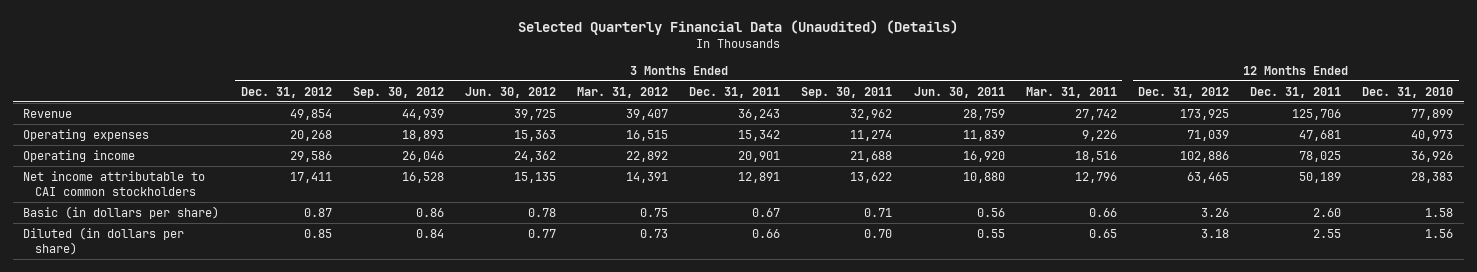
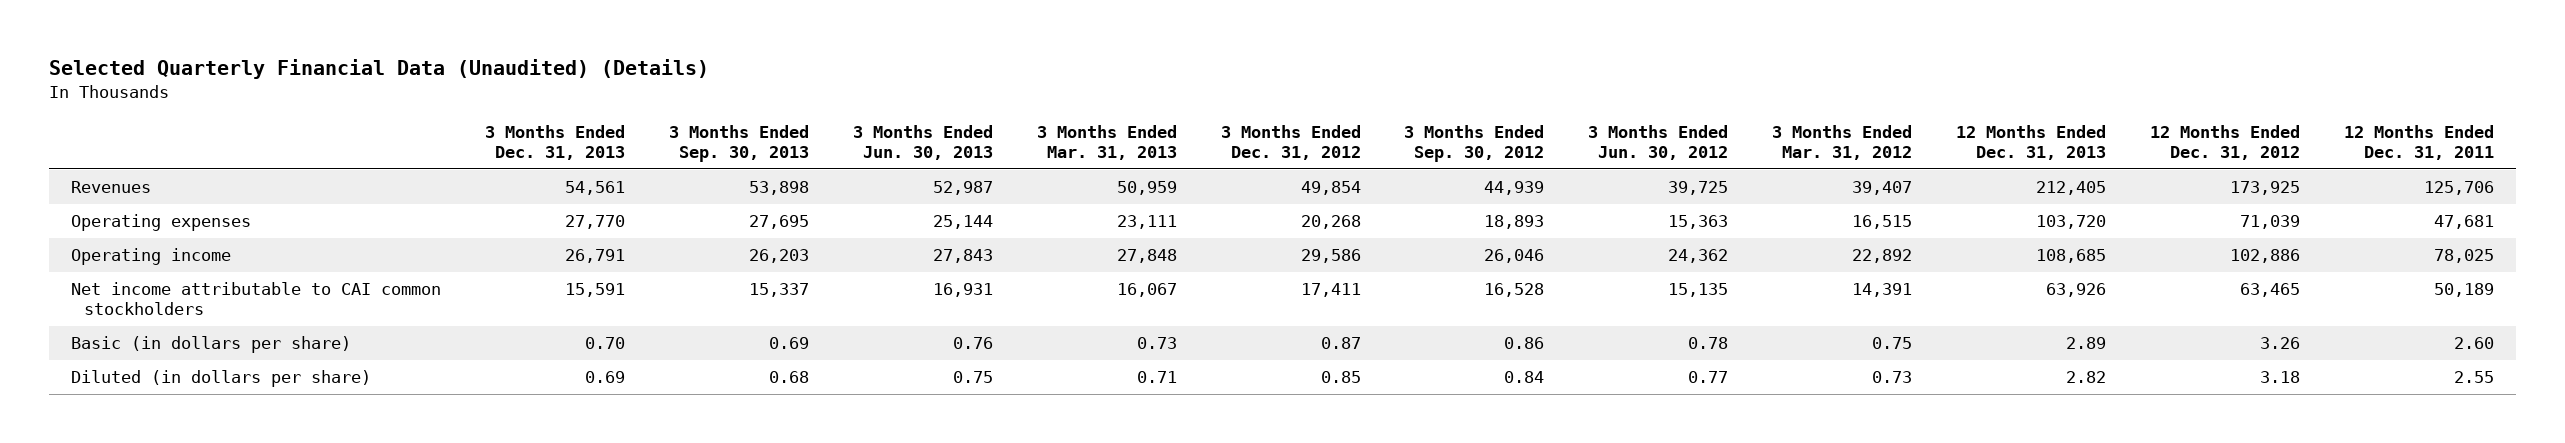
- | 3 Months Ended Dec. 31, 2012 | 3 Months Ended Sep. 30, 2012 | 3 Months Ended Jun. 30, 2012 | 3 Months Ended Mar. 31, 2012 | 3 Months Ended Dec. 31, 2011 | 3 Months Ended Sep. 30, 2011 | 3 Months Ended Jun. 30, 2011 | 3 Months Ended Mar. 31, 2011 | 12 Months Ended Dec. 31, 2012 | 12 Months Ended Dec. 31, 2011 | 12 Months Ended Dec. 31, 2010
+ | 3 Months Ended Dec. 31, 2013 | 3 Months Ended Sep. 30, 2013 | 3 Months Ended Jun. 30, 2013 | 3 Months Ended Mar. 31, 2013 | 3 Months Ended Dec. 31, 2012 | 3 Months Ended Sep. 30, 2012 | 3 Months Ended Jun. 30, 2012 | 3 Months Ended Mar. 31, 2012 | 12 Months Ended Dec. 31, 2013 | 12 Months Ended Dec. 31, 2012 | 12 Months Ended Dec. 31, 2011
- Revenue | 49,854 | 44,939 | 39,725 | 39,407 | 36,243 | 32,962 | 28,759 | 27,742 | 173,925 | 125,706 | 77,899
+ Revenues | 54,561 | 53,898 | 52,987 | 50,959 | 49,854 | 44,939 | 39,725 | 39,407 | 212,405 | 173,925 | 125,706

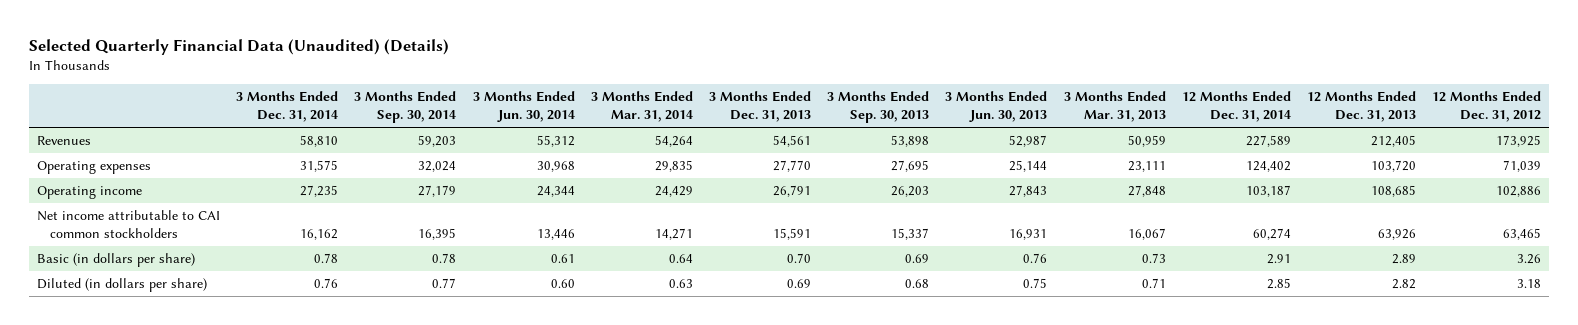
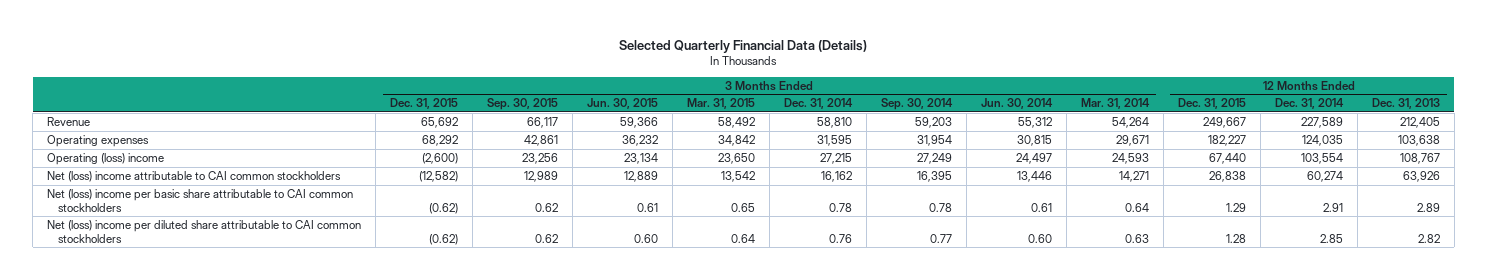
- Selected Quarterly Financial Data (Unaudited) (Details)
+ Selected Quarterly Financial Data (Details)
- | 3 Months Ended Dec. 31, 2014 | 3 Months Ended Sep. 30, 2014 | 3 Months Ended Jun. 30, 2014 | 3 Months Ended Mar. 31, 2014 | 3 Months Ended Dec. 31, 2013 | 3 Months Ended Sep. 30, 2013 | 3 Months Ended Jun. 30, 2013 | 3 Months Ended Mar. 31, 2013 | 12 Months Ended Dec. 31, 2014 | 12 Months Ended Dec. 31, 2013 | 12 Months Ended Dec. 31, 2012
+ | 3 Months Ended Dec. 31, 2015 | 3 Months Ended Sep. 30, 2015 | 3 Months Ended Jun. 30, 2015 | 3 Months Ended Mar. 31, 2015 | 3 Months Ended Dec. 31, 2014 | 3 Months Ended Sep. 30, 2014 | 3 Months Ended Jun. 30, 2014 | 3 Months Ended Mar. 31, 2014 | 12 Months Ended Dec. 31, 2015 | 12 Months Ended Dec. 31, 2014 | 12 Months Ended Dec. 31, 2013
- Revenues | 58,810 | 59,203 | 55,312 | 54,264 | 54,561 | 53,898 | 52,987 | 50,959 | 227,589 | 212,405 | 173,925
- Operating expenses | 31,575 | 32,024 | 30,968 | 29,835 | 27,770 | 27,695 | 25,144 | 23,111 | 124,402 | 103,720 | 71,039
- Operating income | 27,235 | 27,179 | 24,344 | 24,429 | 26,791 | 26,203 | 27,843 | 27,848 | 103,187 | 108,685 | 102,886
- Net income attributable to CAI common stockholders | 16,162 | 16,395 | 13,446 | 14,271 | 15,591 | 15,337 | 16,931 | 16,067 | 60,274 | 63,926 | 63,465
- Basic (in dollars per share) | 0.78 | 0.78 | 0.61 | 0.64 | 0.70 | 0.69 | 0.76 | 0.73 | 2.91 | 2.89 | 3.26
- Diluted (in dollars per share) | 0.76 | 0.77 | 0.60 | 0.63 | 0.69 | 0.68 | 0.75 | 0.71 | 2.85 | 2.82 | 3.18
+ Revenue | 65,692 | 66,117 | 59,366 | 58,492 | 58,810 | 59,203 | 55,312 | 54,264 | 249,667 | 227,589 | 212,405
+ Operating expenses | 68,292 | 42,861 | 36,232 | 34,842 | 31,595 | 31,954 | 30,815 | 29,671 | 182,227 | 124,035 | 103,638
+ Operating (loss) income | (2,600) | 23,256 | 23,134 | 23,650 | 27,215 | 27,249 | 24,497 | 24,593 | 67,440 | 103,554 | 108,767
+ Net (loss) income attributable to CAI common stockholders | (12,582) | 12,989 | 12,889 | 13,542 | 16,162 | 16,395 | 13,446 | 14,271 | 26,838 | 60,274 | 63,926
+ Net (loss) income per basic share attributable to CAI common stockholders | (0.62) | 0.62 | 0.61 | 0.65 | 0.78 | 0.78 | 0.61 | 0.64 | 1.29 | 2.91 | 2.89
+ Net (loss) income per diluted share attributable to CAI common stockholders | (0.62) | 0.62 | 0.60 | 0.64 | 0.76 | 0.77 | 0.60 | 0.63 | 1.28 | 2.85 | 2.82

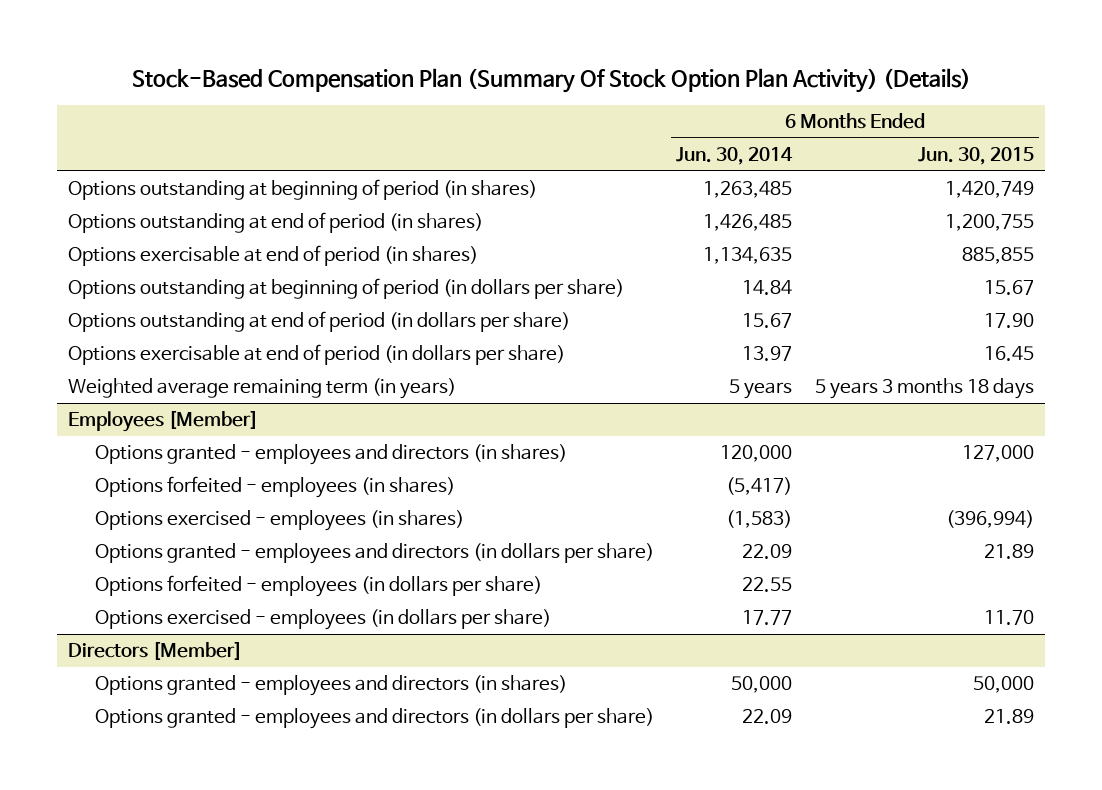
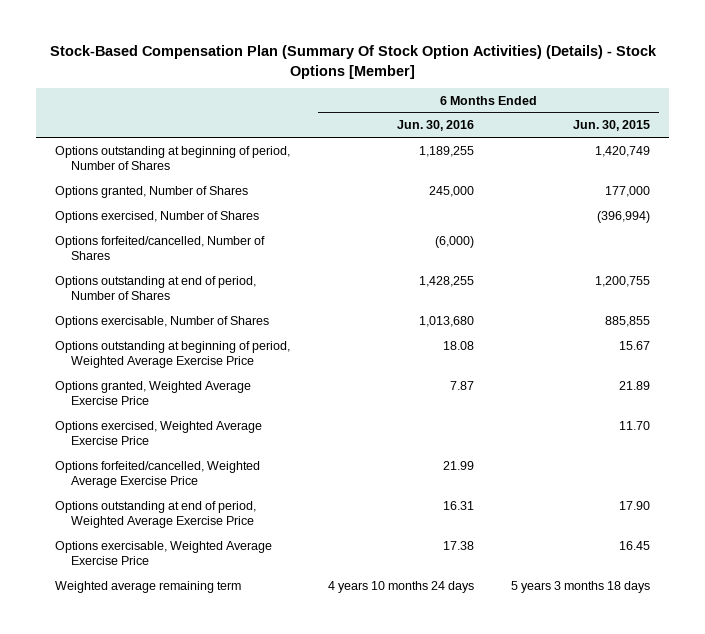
- Stock-Based Compensation Plan (Summary Of Stock Option Plan Activity) (Details)
+ Stock-Based Compensation Plan (Summary Of Stock Option Activities) (Details) - Stock Options [Member]
- | 6 Months Ended Jun. 30, 2014 | 6 Months Ended Jun. 30, 2015
+ | 6 Months Ended Jun. 30, 2016 | 6 Months Ended Jun. 30, 2015
- Options outstanding at beginning of period (in shares) | 1,263,485 | 1,420,749
- Options outstanding at end of period (in shares) | 1,426,485 | 1,200,755
- Options exercisable at end of period (in shares) | 1,134,635 | 885,855
- Options outstanding at beginning of period (in dollars per share) | 14.84 | 15.67
- Options outstanding at end of period (in dollars per share) | 15.67 | 17.90
- Options exercisable at end of period (in dollars per share) | 13.97 | 16.45
- Weighted average remaining term (in years) | 5 years | 5 years 3 months 18 days
- Employees [Member]
- Options granted - employees and directors (in shares) | 120,000 | 127,000
- Options forfeited - employees (in shares) | (5,417) |
- Options exercised - employees (in shares) | (1,583) | (396,994)
- Options granted - employees and directors (in dollars per share) | 22.09 | 21.89
- Options forfeited - employees (in dollars per share) | 22.55 |
- Options exercised - employees (in dollars per share) | 17.77 | 11.70
- Directors [Member]
- Options granted - employees and directors (in shares) | 50,000 | 50,000
- Options granted - employees and directors (in dollars per share) | 22.09 | 21.89
+ Options outstanding at beginning of period, Number of Shares | 1,189,255 | 1,420,749
+ Options granted, Number of Shares | 245,000 | 177,000
+ Options exercised, Number of Shares | | (396,994)
+ Options forfeited/cancelled, Number of Shares | (6,000) |
+ Options outstanding at end of period, Number of Shares | 1,428,255 | 1,200,755
+ Options exercisable, Number of Shares | 1,013,680 | 885,855
+ Options outstanding at beginning of period, Weighted Average Exercise Price | 18.08 | 15.67
+ Options granted, Weighted Average Exercise Price | 7.87 | 21.89
+ Options exercised, Weighted Average Exercise Price | | 11.70
+ Options forfeited/cancelled, Weighted Average Exercise Price | 21.99 |
+ Options outstanding at end of period, Weighted Average Exercise Price | 16.31 | 17.90
+ Options exercisable, Weighted Average Exercise Price | 17.38 | 16.45
+ Weighted average remaining term | 4 years 10 months 24 days | 5 years 3 months 18 days

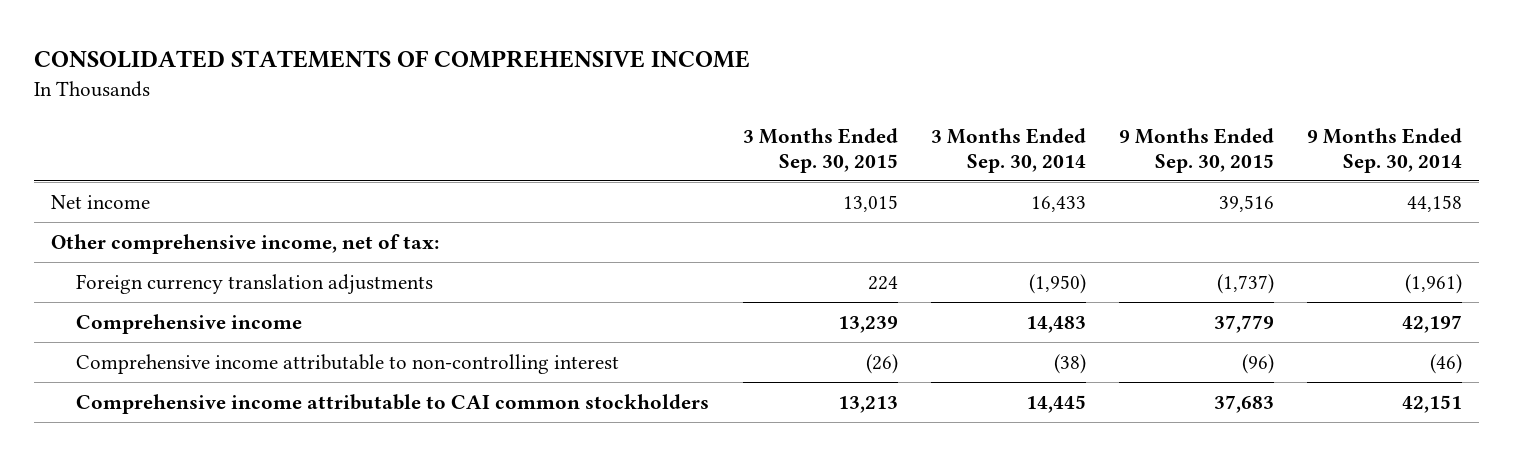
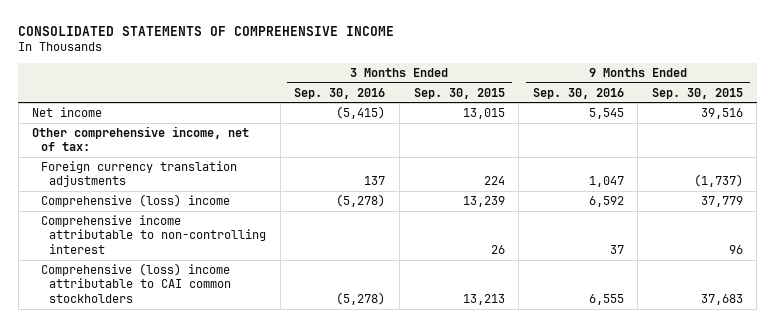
- | 3 Months Ended Sep. 30, 2015 | 3 Months Ended Sep. 30, 2014 | 9 Months Ended Sep. 30, 2015 | 9 Months Ended Sep. 30, 2014
+ | 3 Months Ended Sep. 30, 2016 | 3 Months Ended Sep. 30, 2015 | 9 Months Ended Sep. 30, 2016 | 9 Months Ended Sep. 30, 2015
- Comprehensive income | 13,239 | 14,483 | 37,779 | 42,197
- Comprehensive income attributable to non-controlling interest | (26) | (38) | (96) | (46)
- Comprehensive income attributable to CAI common stockholders | 13,213 | 14,445 | 37,683 | 42,151
+ Comprehensive (loss) income | (5,278) | 13,239 | 6,592 | 37,779
+ Comprehensive income attributable to non-controlling interest | | 26 | 37 | 96
+ Comprehensive (loss) income attributable to CAI common stockholders | (5,278) | 13,213 | 6,555 | 37,683

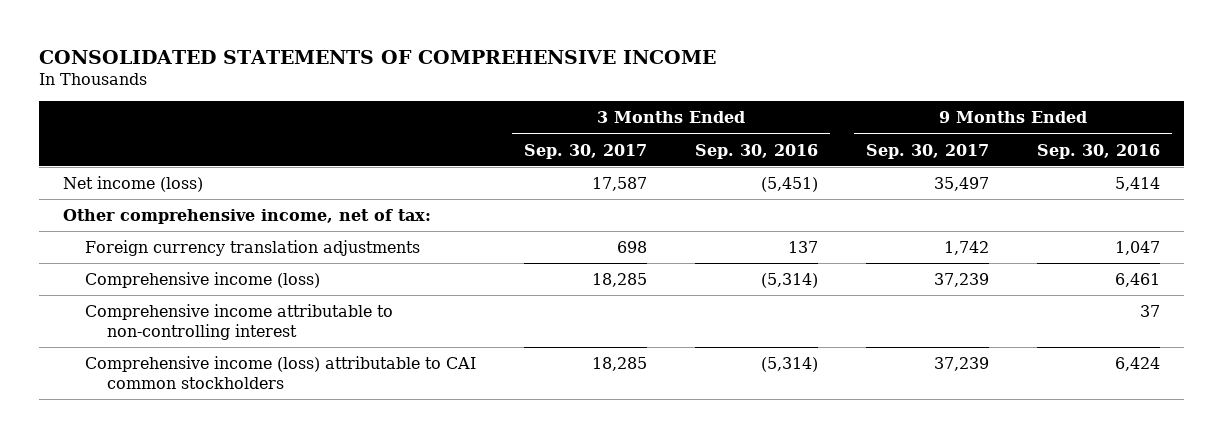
- | 3 Months Ended Sep. 30, 2016 | 3 Months Ended Sep. 30, 2015 | 9 Months Ended Sep. 30, 2016 | 9 Months Ended Sep. 30, 2015
+ | 3 Months Ended Sep. 30, 2017 | 3 Months Ended Sep. 30, 2016 | 9 Months Ended Sep. 30, 2017 | 9 Months Ended Sep. 30, 2016
- Net income | (5,415) | 13,015 | 5,545 | 39,516
+ Net income (loss) | 17,587 | (5,451) | 35,497 | 5,414
- Comprehensive (loss) income | (5,278) | 13,239 | 6,592 | 37,779
+ Comprehensive income (loss) | 18,285 | (5,314) | 37,239 | 6,461
- Comprehensive (loss) income attributable to CAI common stockholders | (5,278) | 13,213 | 6,555 | 37,683
+ Comprehensive income (loss) attributable to CAI common stockholders | 18,285 | (5,314) | 37,239 | 6,424

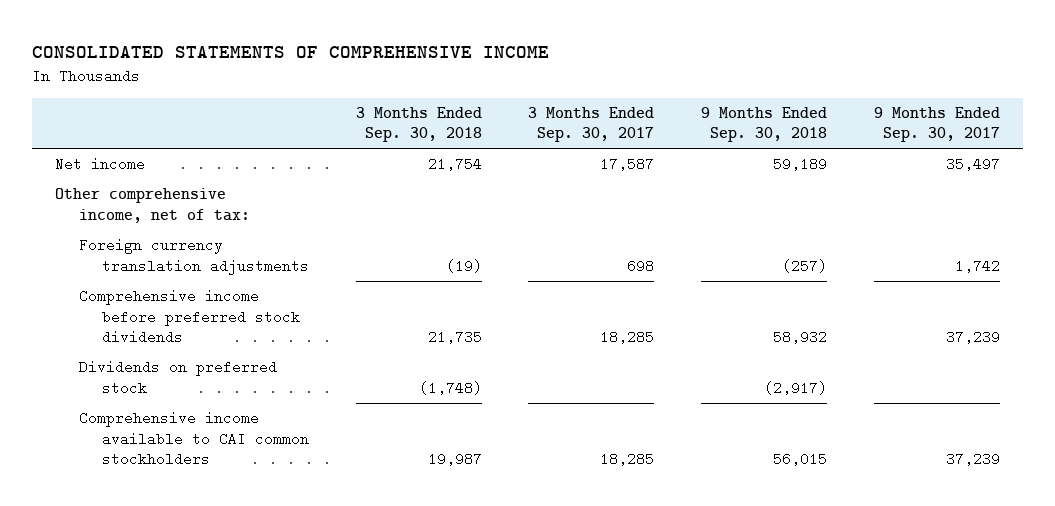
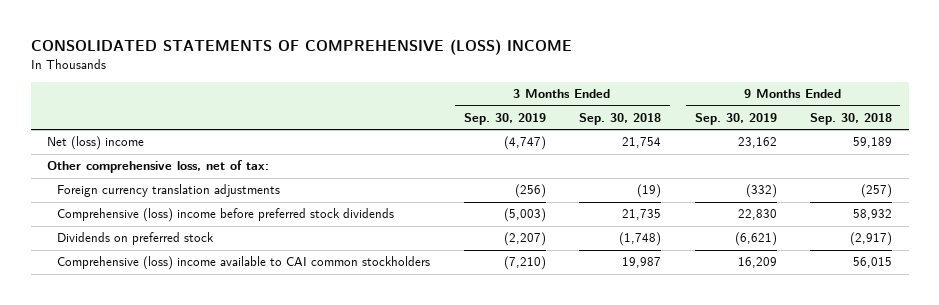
- CONSOLIDATED STATEMENTS OF COMPREHENSIVE INCOME
+ CONSOLIDATED STATEMENTS OF COMPREHENSIVE (LOSS) INCOME
- | 3 Months Ended Sep. 30, 2018 | 3 Months Ended Sep. 30, 2017 | 9 Months Ended Sep. 30, 2018 | 9 Months Ended Sep. 30, 2017
+ | 3 Months Ended Sep. 30, 2019 | 3 Months Ended Sep. 30, 2018 | 9 Months Ended Sep. 30, 2019 | 9 Months Ended Sep. 30, 2018
- Net income | 21,754 | 17,587 | 59,189 | 35,497
- Other comprehensive income, net of tax:
+ Net (loss) income | (4,747) | 21,754 | 23,162 | 59,189
+ Other comprehensive loss, net of tax:
- Comprehensive income before preferred stock dividends | 21,735 | 18,285 | 58,932 | 37,239
+ Comprehensive (loss) income before preferred stock dividends | (5,003) | 21,735 | 22,830 | 58,932
- Comprehensive income available to CAI common stockholders | 19,987 | 18,285 | 56,015 | 37,239
+ Comprehensive (loss) income available to CAI common stockholders | (7,210) | 19,987 | 16,209 | 56,015

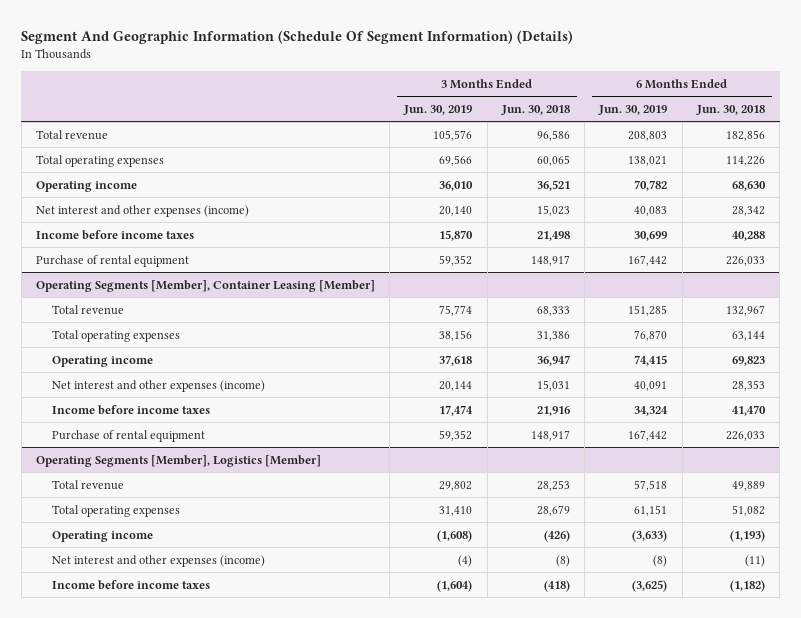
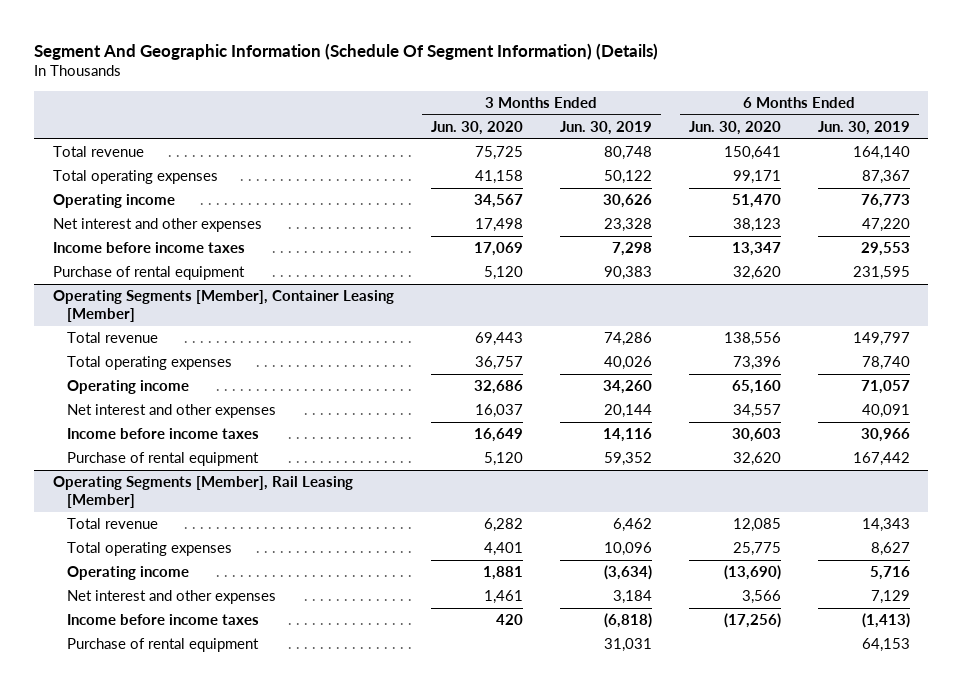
- | 3 Months Ended Jun. 30, 2019 | 3 Months Ended Jun. 30, 2018 | 6 Months Ended Jun. 30, 2019 | 6 Months Ended Jun. 30, 2018
+ | 3 Months Ended Jun. 30, 2020 | 3 Months Ended Jun. 30, 2019 | 6 Months Ended Jun. 30, 2020 | 6 Months Ended Jun. 30, 2019
- Total revenue | 105,576 | 96,586 | 208,803 | 182,856
- Total operating expenses | 69,566 | 60,065 | 138,021 | 114,226
- Operating income | 36,010 | 36,521 | 70,782 | 68,630
- Net interest and other expenses (income) | 20,140 | 15,023 | 40,083 | 28,342
- Income before income taxes | 15,870 | 21,498 | 30,699 | 40,288
- Purchase of rental equipment | 59,352 | 148,917 | 167,442 | 226,033
+ Total revenue | 75,725 | 80,748 | 150,641 | 164,140
+ Total operating expenses | 41,158 | 50,122 | 99,171 | 87,367
+ Operating income | 34,567 | 30,626 | 51,470 | 76,773
+ Net interest and other expenses | 17,498 | 23,328 | 38,123 | 47,220
+ Income before income taxes | 17,069 | 7,298 | 13,347 | 29,553
+ Purchase of rental equipment | 5,120 | 90,383 | 32,620 | 231,595
@ Operating Segments [Member], Container Leasing [Member]
- Total revenue | 75,774 | 68,333 | 151,285 | 132,967
- Total operating expenses | 38,156 | 31,386 | 76,870 | 63,144
- Operating income | 37,618 | 36,947 | 74,415 | 69,823
- Net interest and other expenses (income) | 20,144 | 15,031 | 40,091 | 28,353
- Income before income taxes | 17,474 | 21,916 | 34,324 | 41,470
+ Total revenue | 69,443 | 74,286 | 138,556 | 149,797
+ Total operating expenses | 36,757 | 40,026 | 73,396 | 78,740
+ Operating income | 32,686 | 34,260 | 65,160 | 71,057
+ Net interest and other expenses | 16,037 | 20,144 | 34,557 | 40,091
+ Income before income taxes | 16,649 | 14,116 | 30,603 | 30,966
- Operating Segments [Member], Logistics [Member]
- Total revenue | 29,802 | 28,253 | 57,518 | 49,889
- Total operating expenses | 31,410 | 28,679 | 61,151 | 51,082
- Operating income | (1,608) | (426) | (3,633) | (1,193)
- Net interest and other expenses (income) | (4) | (8) | (8) | (11)
- Income before income taxes | (1,604) | (418) | (3,625) | (1,182)
+ Operating Segments [Member], Rail Leasing [Member]
+ Total revenue | 6,282 | 6,462 | 12,085 | 14,343
+ Total operating expenses | 4,401 | 10,096 | 25,775 | 8,627
+ Operating income | 1,881 | (3,634) | (13,690) | 5,716
+ Net interest and other expenses | 1,461 | 3,184 | 3,566 | 7,129
+ Income before income taxes | 420 | (6,818) | (17,256) | (1,413)
+ Purchase of rental equipment | | 31,031 | | 64,153

